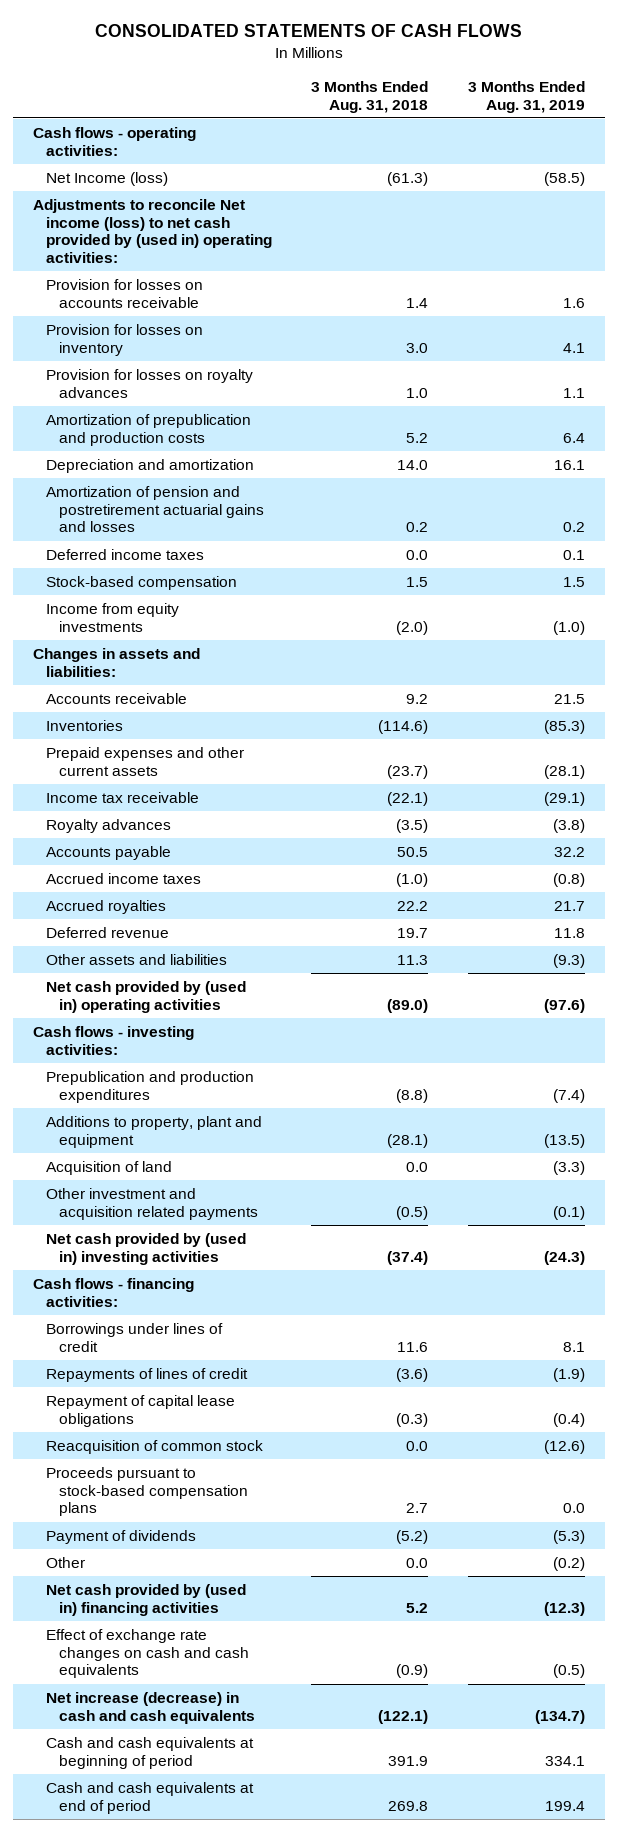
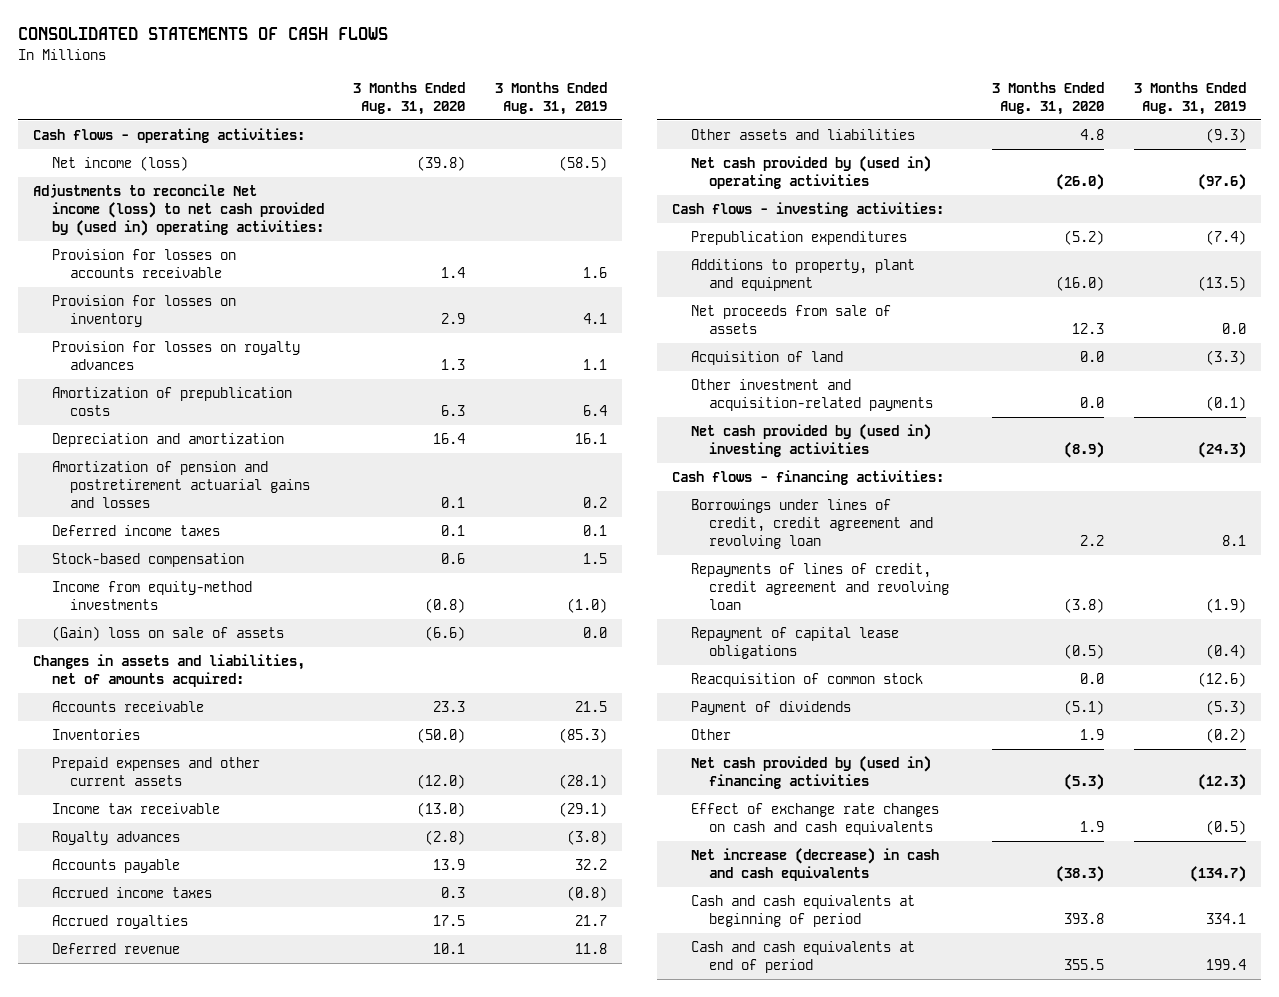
- | 3 Months Ended Aug. 31, 2018 | 3 Months Ended Aug. 31, 2019
+ | 3 Months Ended Aug. 31, 2020 | 3 Months Ended Aug. 31, 2019
- Net Income (loss) | (61.3) | (58.5)
+ Net income (loss) | (39.8) | (58.5)
- Amortization of prepublication and production costs | 5.2 | 6.4
+ Amortization of prepublication costs | 6.3 | 6.4
- Income from equity investments | (2.0) | (1.0)
- Changes in assets and liabilities:
+ Income from equity-method investments | (0.8) | (1.0)
+ (Gain) loss on sale of assets | (6.6) | 0.0
+ Changes in assets and liabilities, net of amounts acquired:
- Prepublication and production expenditures | (8.8) | (7.4)
+ Prepublication expenditures | (5.2) | (7.4)
+ Net proceeds from sale of assets | 12.3 | 0.0
- Other investment and acquisition related payments | (0.5) | (0.1)
+ Other investment and acquisition-related payments | 0.0 | (0.1)
- Borrowings under lines of credit | 11.6 | 8.1
- Repayments of lines of credit | (3.6) | (1.9)
+ Borrowings under lines of credit, credit agreement and revolving loan | 2.2 | 8.1
+ Repayments of lines of credit, credit agreement and revolving loan | (3.8) | (1.9)
- Proceeds pursuant to stock-based compensation plans | 2.7 | 0.0

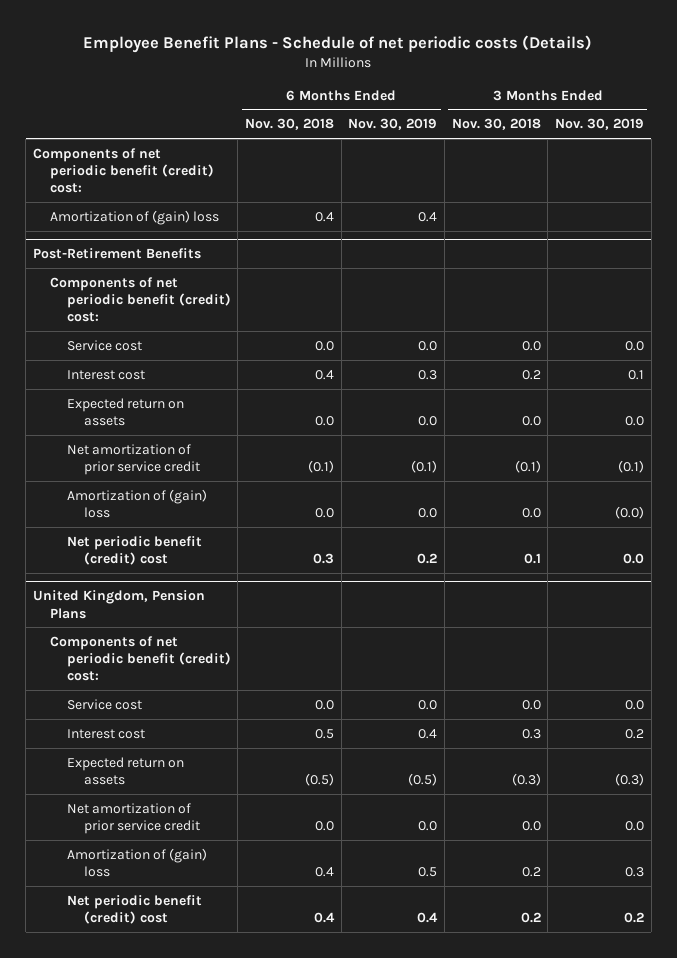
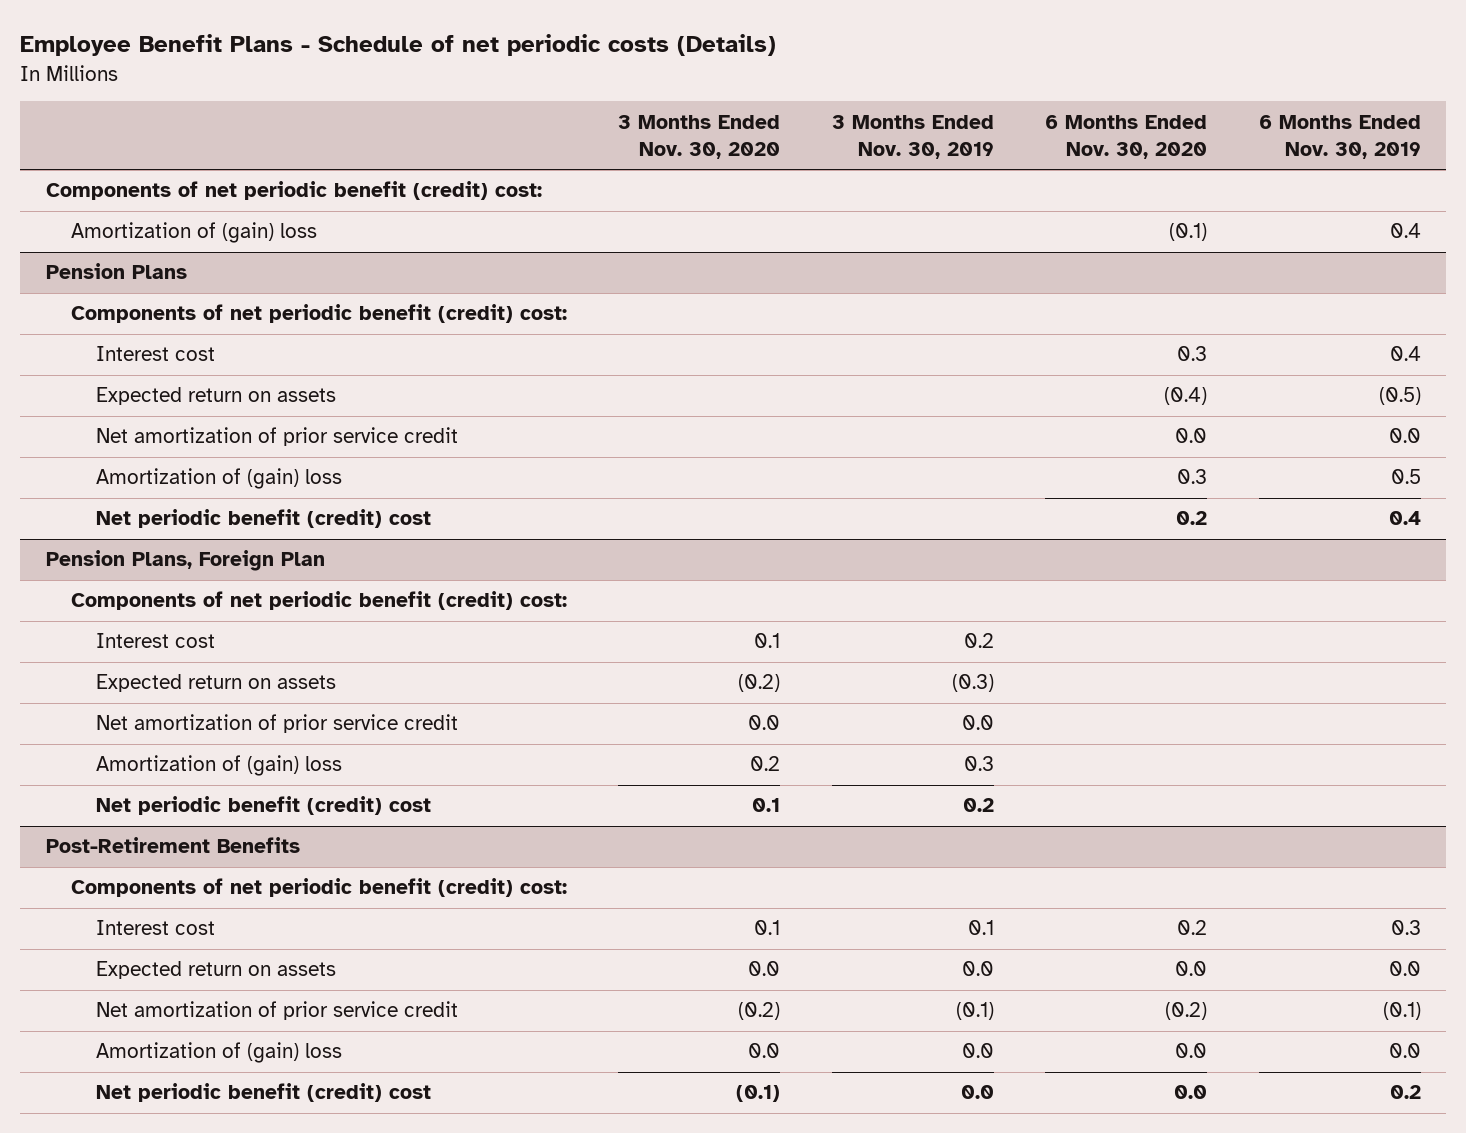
- | 6 Months Ended Nov. 30, 2018 | 6 Months Ended Nov. 30, 2019 | 3 Months Ended Nov. 30, 2018 | 3 Months Ended Nov. 30, 2019
+ | 3 Months Ended Nov. 30, 2020 | 3 Months Ended Nov. 30, 2019 | 6 Months Ended Nov. 30, 2020 | 6 Months Ended Nov. 30, 2019
+ Pension Plans
+ Components of net periodic benefit (credit) cost:
+ Interest cost | | | 0.3 | 0.4
+ Expected return on assets | | | (0.4) | (0.5)
+ Net amortization of prior service credit | | | 0.0 | 0.0
+ Amortization of (gain) loss | | | 0.3 | 0.5
+ Net periodic benefit (credit) cost | | | 0.2 | 0.4
+ Pension Plans, Foreign Plan
+ Components of net periodic benefit (credit) cost:
+ Interest cost | 0.1 | 0.2 | |
+ Expected return on assets | (0.2) | (0.3) | |
+ Net amortization of prior service credit | 0.0 | 0.0 | |
+ Amortization of (gain) loss | 0.2 | 0.3 | |
+ Net periodic benefit (credit) cost | 0.1 | 0.2 | |
@ Post-Retirement Benefits
- Service cost | 0.0 | 0.0 | 0.0 | 0.0
- Amortization of (gain) loss | 0.0 | 0.0 | 0.0 | (0.0)
+ Amortization of (gain) loss | 0.0 | 0.0 | 0.0 | 0.0
- United Kingdom, Pension Plans
- Components of net periodic benefit (credit) cost:
- Service cost | 0.0 | 0.0 | 0.0 | 0.0
- Interest cost | 0.5 | 0.4 | 0.3 | 0.2
- Expected return on assets | (0.5) | (0.5) | (0.3) | (0.3)
- Net amortization of prior service credit | 0.0 | 0.0 | 0.0 | 0.0
- Amortization of (gain) loss | 0.4 | 0.5 | 0.2 | 0.3
- Net periodic benefit (credit) cost | 0.4 | 0.4 | 0.2 | 0.2

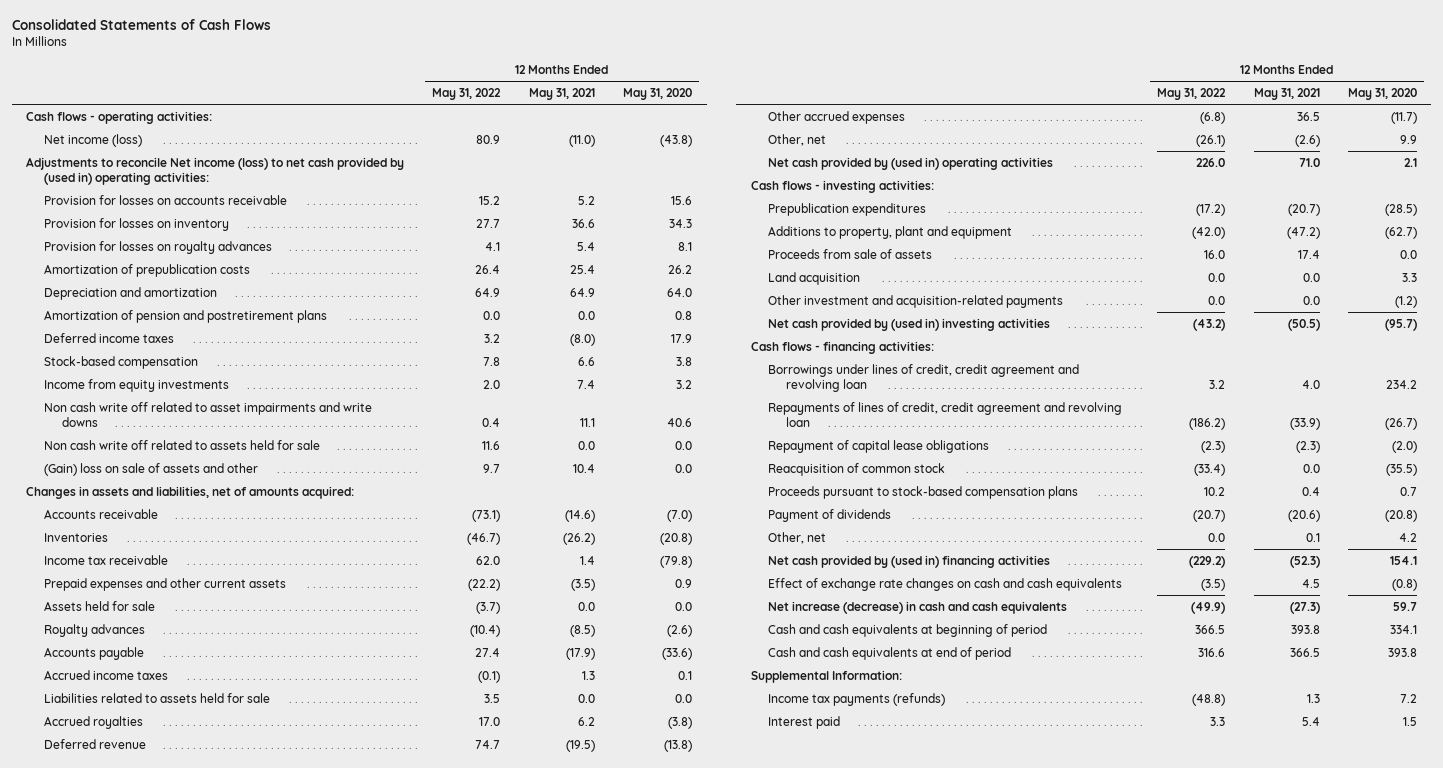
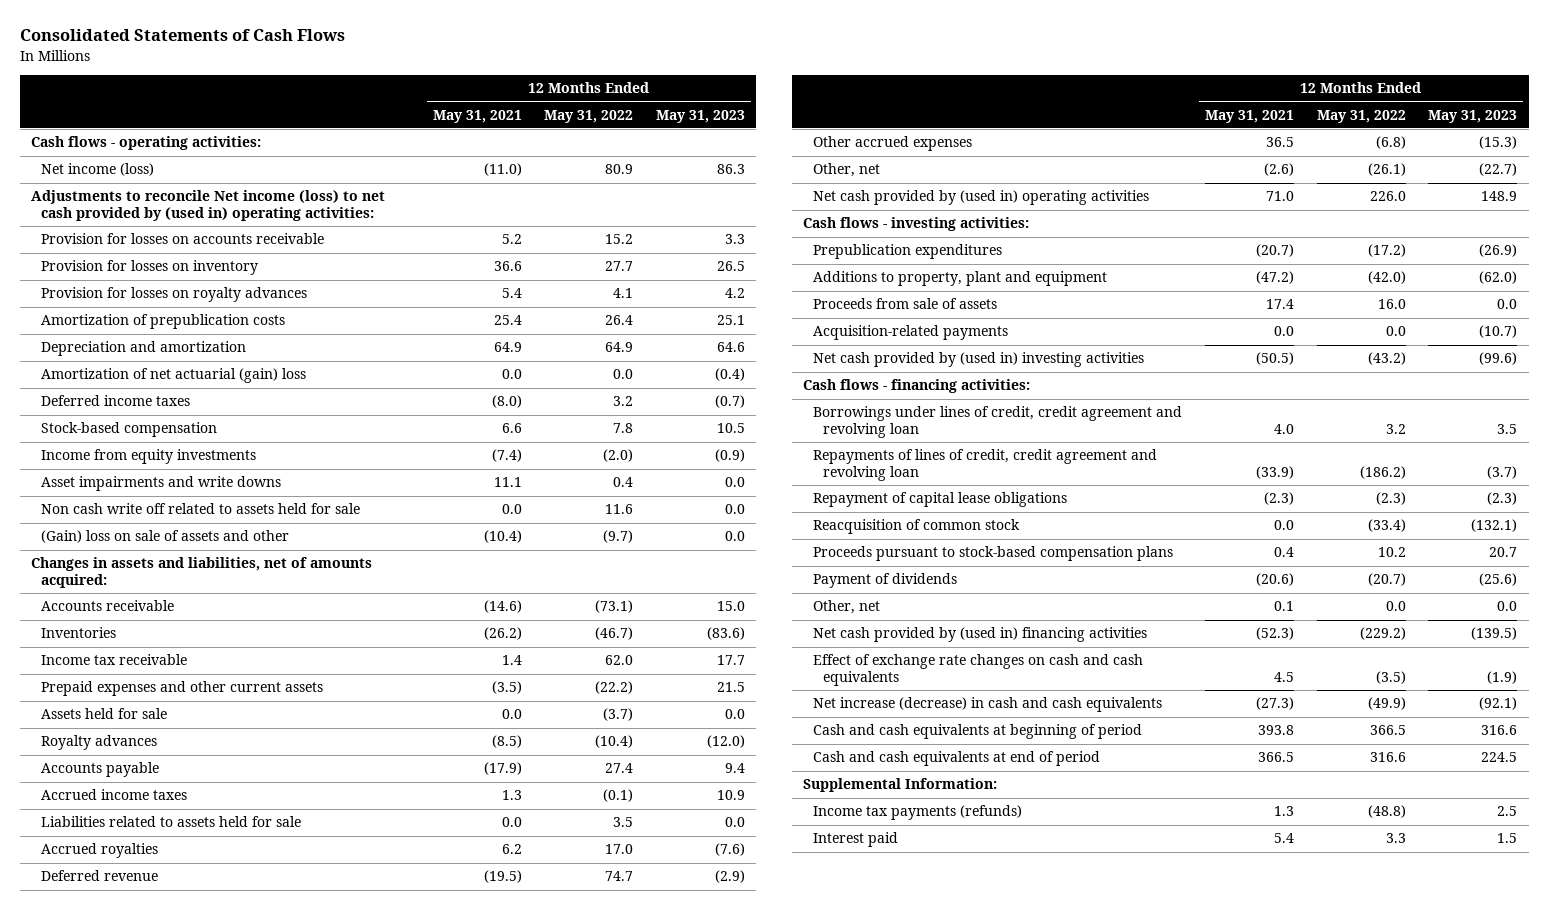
- | 12 Months Ended May 31, 2022 | 12 Months Ended May 31, 2021 | 12 Months Ended May 31, 2020
+ | 12 Months Ended May 31, 2021 | 12 Months Ended May 31, 2022 | 12 Months Ended May 31, 2023
- Amortization of pension and postretirement plans | 0.0 | 0.0 | 0.8
+ Amortization of net actuarial (gain) loss | 0.0 | 0.0 | (0.4)
- Income from equity investments | 2.0 | 7.4 | 3.2
- Non cash write off related to asset impairments and write downs | 0.4 | 11.1 | 40.6
+ Income from equity investments | (7.4) | (2.0) | (0.9)
+ Asset impairments and write downs | 11.1 | 0.4 | 0.0
- (Gain) loss on sale of assets and other | 9.7 | 10.4 | 0.0
+ (Gain) loss on sale of assets and other | (10.4) | (9.7) | 0.0
- Land acquisition | 0.0 | 0.0 | 3.3
- Other investment and acquisition-related payments | 0.0 | 0.0 | (1.2)
+ Acquisition-related payments | 0.0 | 0.0 | (10.7)

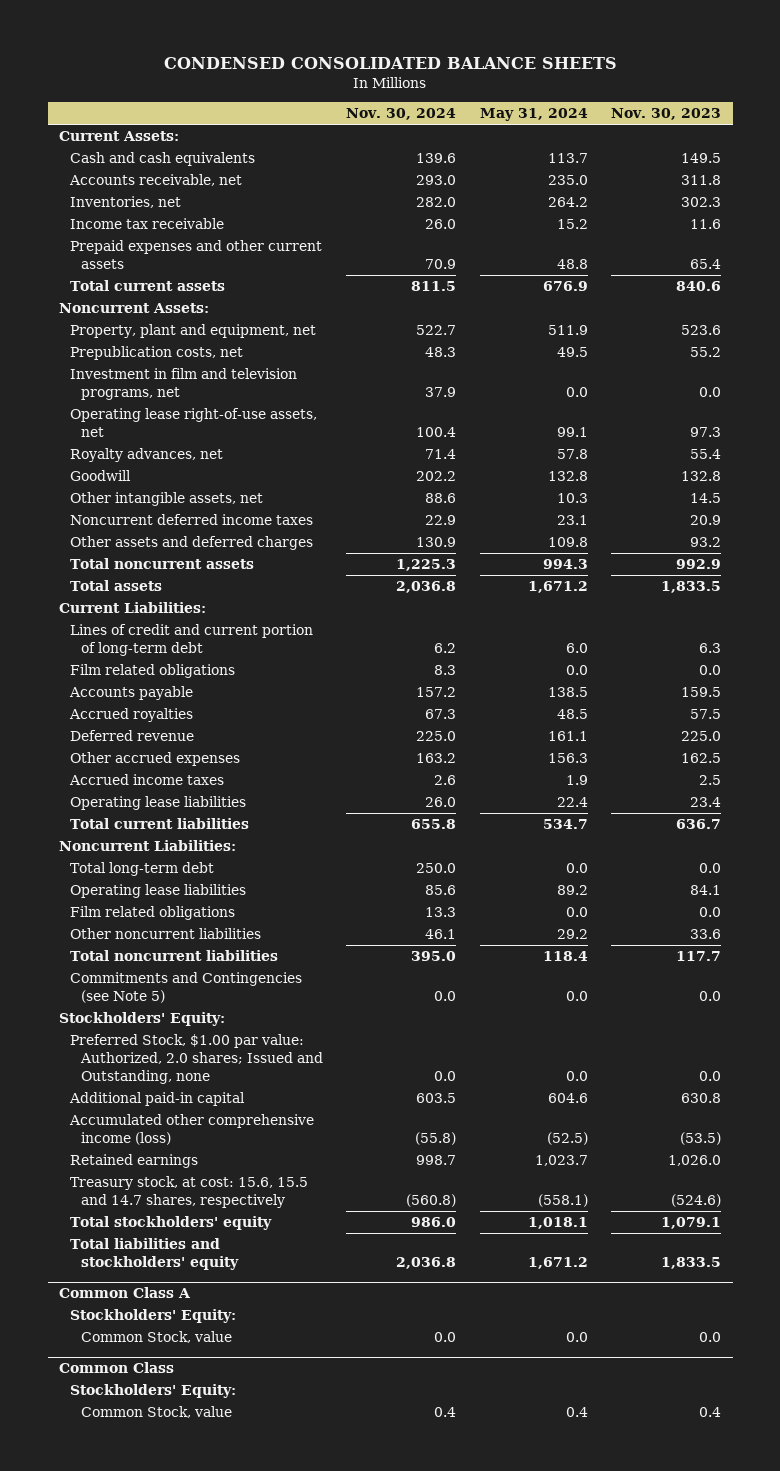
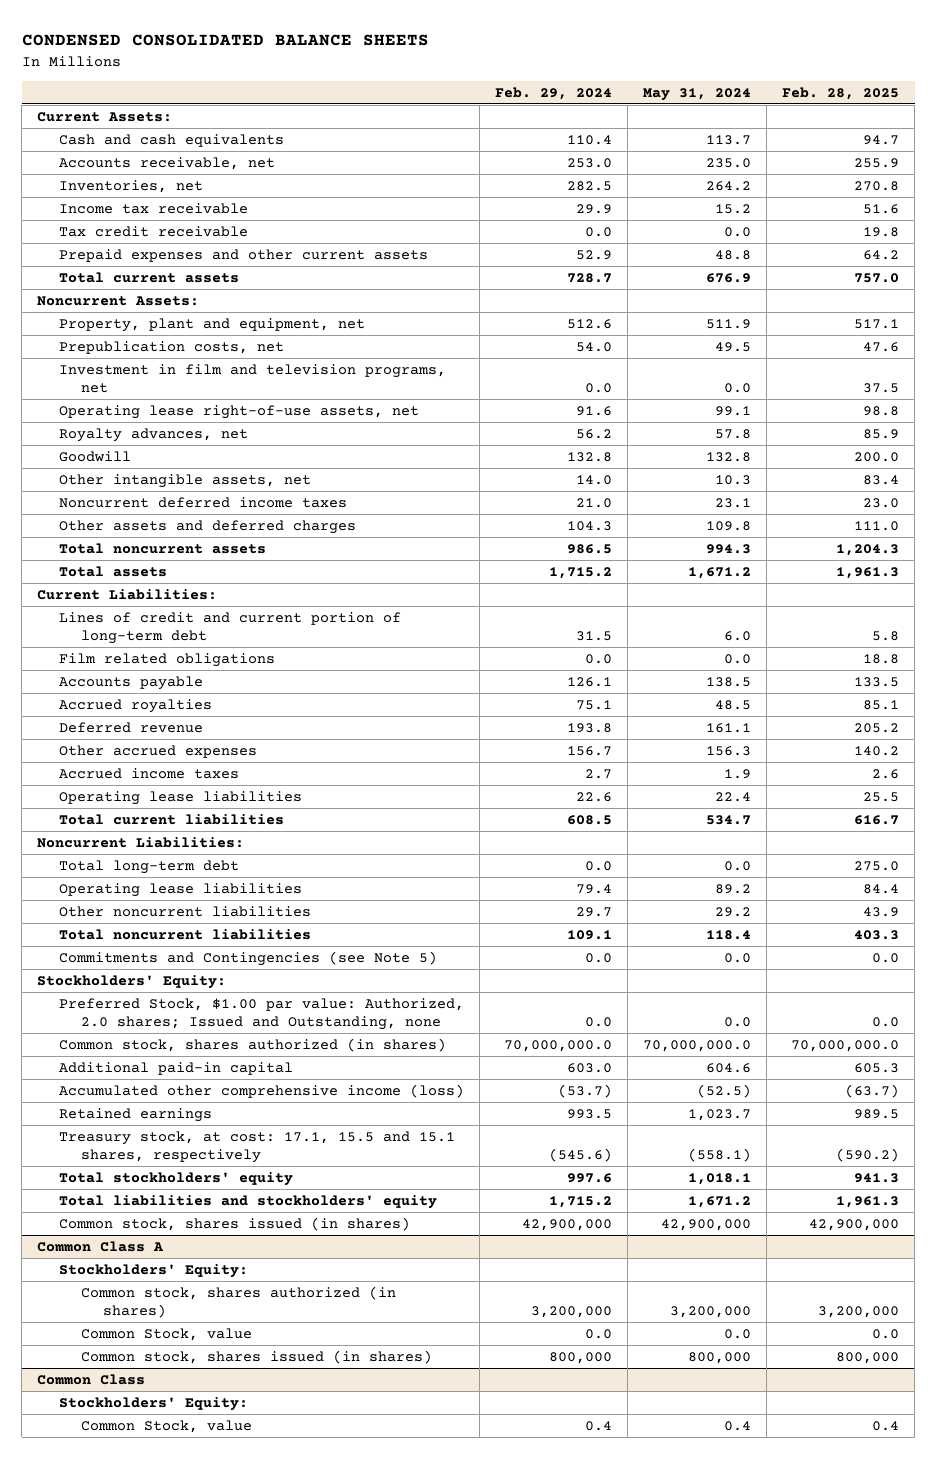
- | Nov. 30, 2024 | May 31, 2024 | Nov. 30, 2023
+ | Feb. 29, 2024 | May 31, 2024 | Feb. 28, 2025
+ Tax credit receivable | 0.0 | 0.0 | 19.8
- Film related obligations | 13.3 | 0.0 | 0.0
+ Common stock, shares authorized (in shares) | 70,000,000.0 | 70,000,000.0 | 70,000,000.0
- Treasury stock, at cost: 15.6, 15.5 and 14.7 shares, respectively | (560.8) | (558.1) | (524.6)
+ Treasury stock, at cost: 17.1, 15.5 and 15.1 shares, respectively | (545.6) | (558.1) | (590.2)
+ Common stock, shares issued (in shares) | 42,900,000 | 42,900,000 | 42,900,000
@ Common Class A
+ Common stock, shares authorized (in shares) | 3,200,000 | 3,200,000 | 3,200,000
+ Common stock, shares issued (in shares) | 800,000 | 800,000 | 800,000

